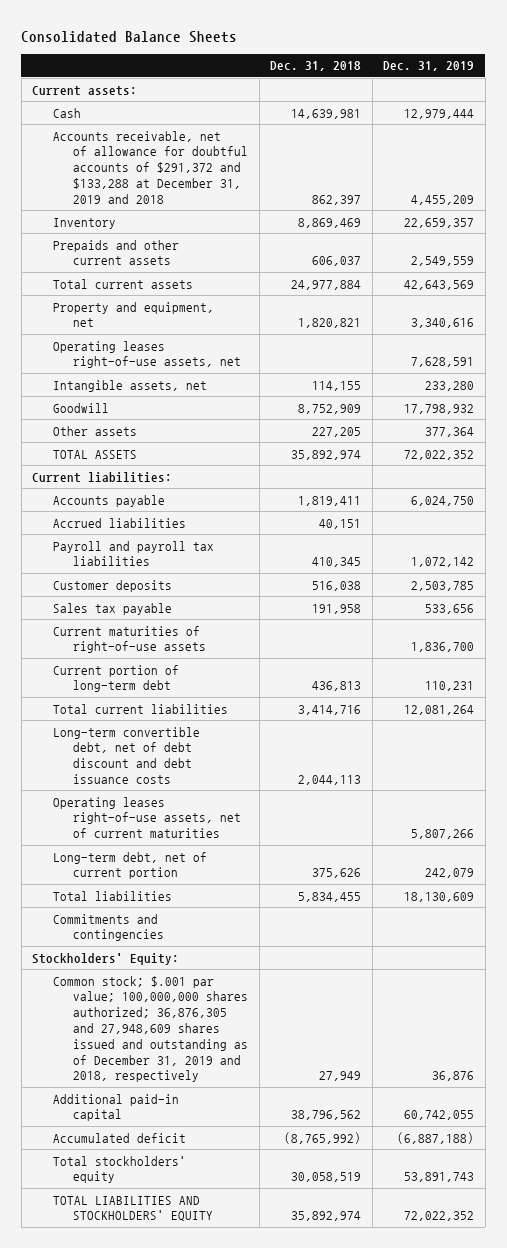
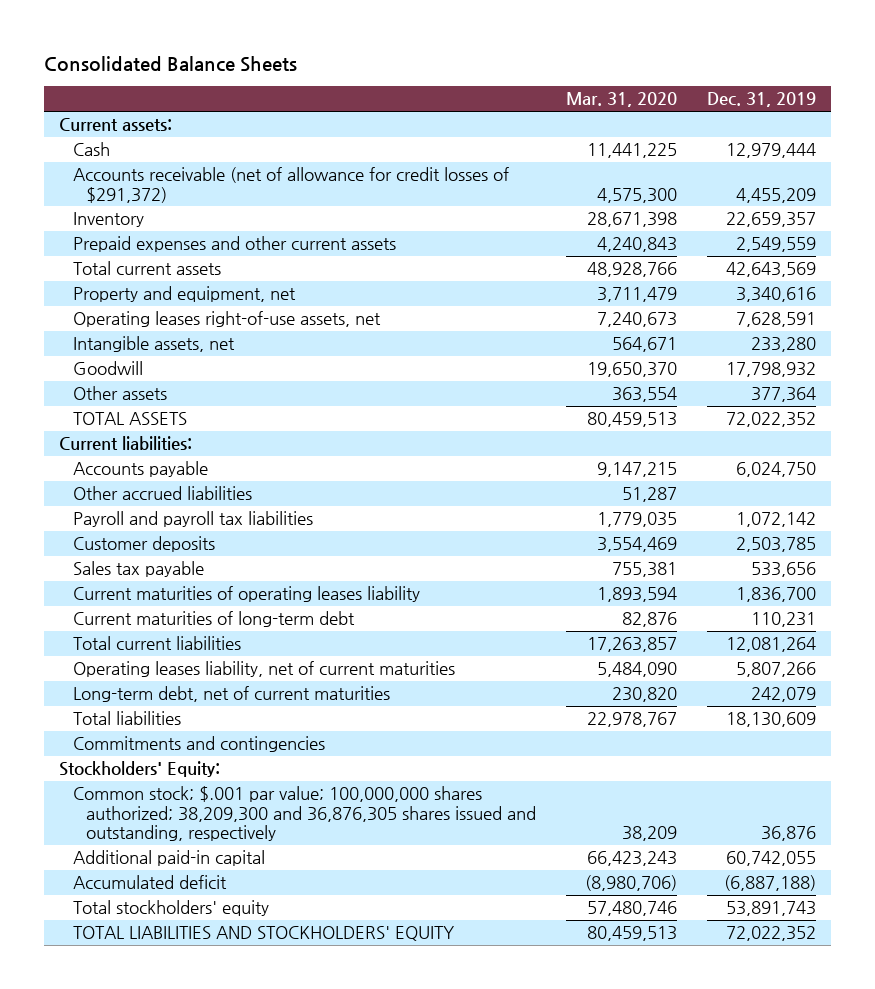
- | Dec. 31, 2018 | Dec. 31, 2019
+ | Mar. 31, 2020 | Dec. 31, 2019
- Accounts receivable, net of allowance for doubtful accounts of $291,372 and $133,288 at December 31, 2019 and 2018 | 862,397 | 4,455,209
+ Accounts receivable (net of allowance for credit losses of $291,372) | 4,575,300 | 4,455,209
- Prepaids and other current assets | 606,037 | 2,549,559
+ Prepaid expenses and other current assets | 4,240,843 | 2,549,559
- Accrued liabilities | 40,151 |
+ Other accrued liabilities | 51,287 |
- Current maturities of right-of-use assets | | 1,836,700
- Current portion of long-term debt | 436,813 | 110,231
+ Current maturities of operating leases liability | 1,893,594 | 1,836,700
+ Current maturities of long-term debt | 82,876 | 110,231
- Long-term convertible debt, net of debt discount and debt issuance costs | 2,044,113 |
- Operating leases right-of-use assets, net of current maturities | | 5,807,266
- Long-term debt, net of current portion | 375,626 | 242,079
+ Operating leases liability, net of current maturities | 5,484,090 | 5,807,266
+ Long-term debt, net of current maturities | 230,820 | 242,079
- Common stock; $.001 par value; 100,000,000 shares authorized; 36,876,305 and 27,948,609 shares issued and outstanding as of December 31, 2019 and 2018, respectively | 27,949 | 36,876
+ Common stock; $.001 par value; 100,000,000 shares authorized; 38,209,300 and 36,876,305 shares issued and outstanding, respectively | 38,209 | 36,876

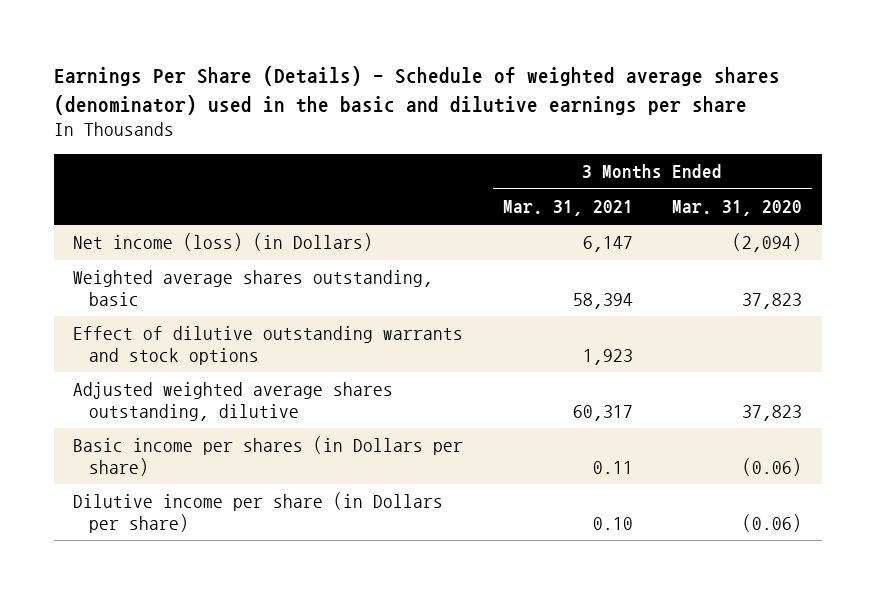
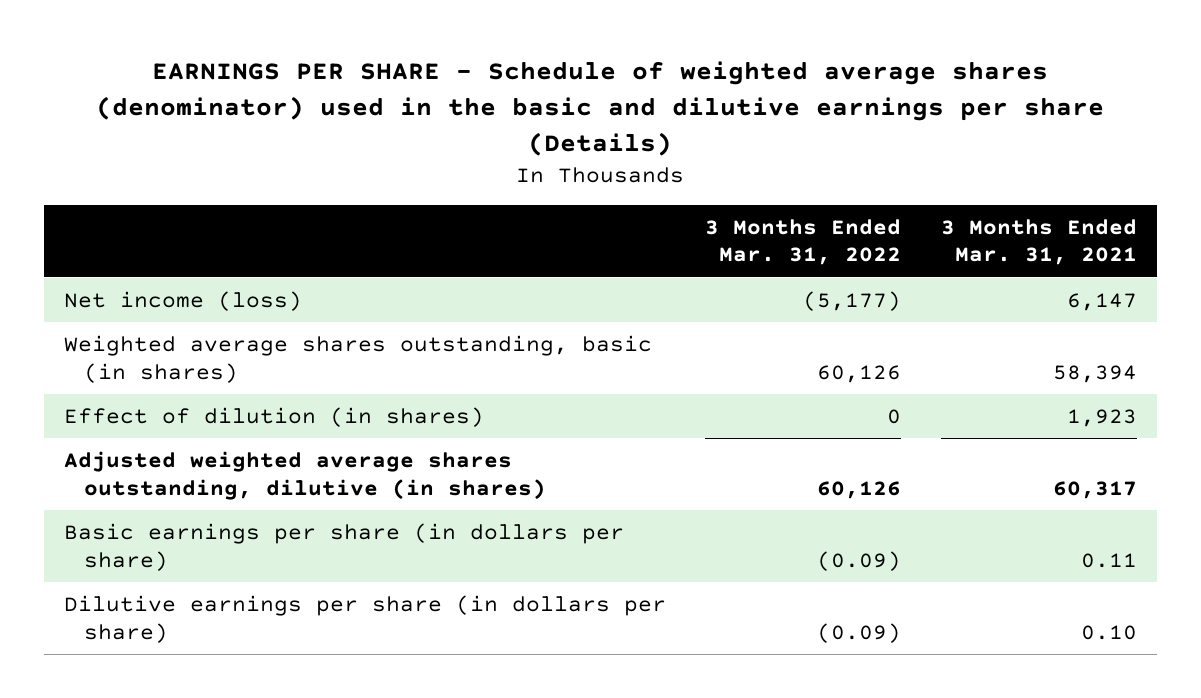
- Earnings Per Share (Details) - Schedule of weighted average shares (denominator) used in the basic and dilutive earnings per share
+ EARNINGS PER SHARE - Schedule of weighted average shares (denominator) used in the basic and dilutive earnings per share (Details)
- | 3 Months Ended Mar. 31, 2021 | 3 Months Ended Mar. 31, 2020
+ | 3 Months Ended Mar. 31, 2022 | 3 Months Ended Mar. 31, 2021
- Net income (loss) (in Dollars) | 6,147 | (2,094)
- Weighted average shares outstanding, basic | 58,394 | 37,823
- Effect of dilutive outstanding warrants and stock options | 1,923 |
- Adjusted weighted average shares outstanding, dilutive | 60,317 | 37,823
- Basic income per shares (in Dollars per share) | 0.11 | (0.06)
- Dilutive income per share (in Dollars per share) | 0.10 | (0.06)
+ Net income (loss) | (5,177) | 6,147
+ Weighted average shares outstanding, basic (in shares) | 60,126 | 58,394
+ Effect of dilution (in shares) | 0 | 1,923
+ Adjusted weighted average shares outstanding, dilutive (in shares) | 60,126 | 60,317
+ Basic earnings per share (in dollars per share) | (0.09) | 0.11
+ Dilutive earnings per share (in dollars per share) | (0.09) | 0.10

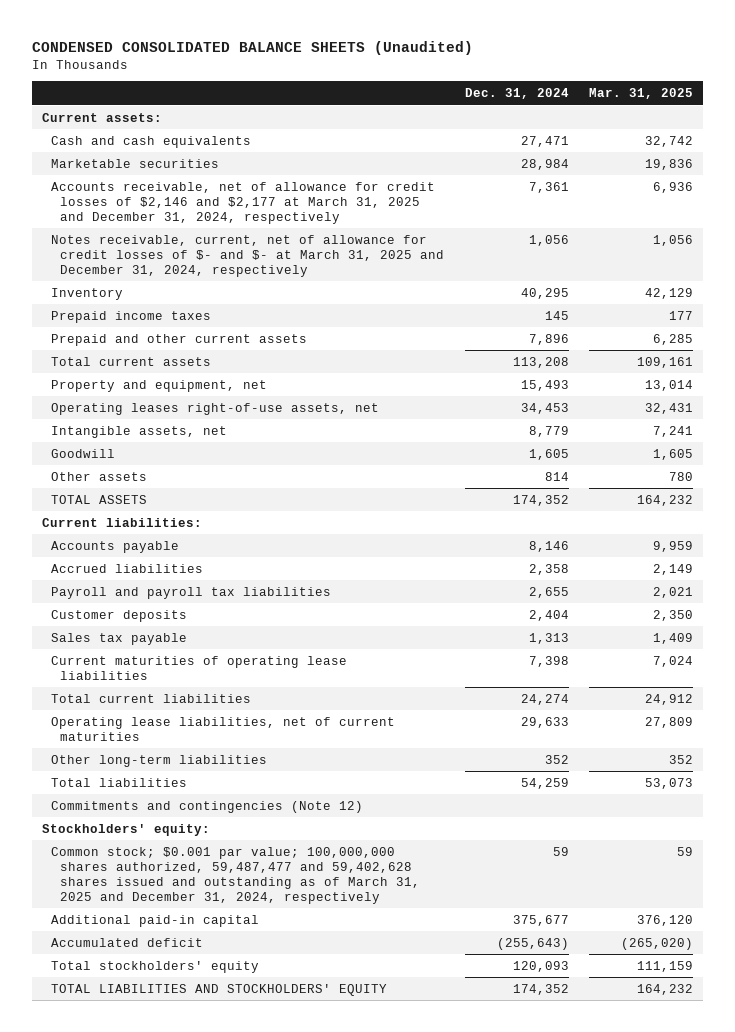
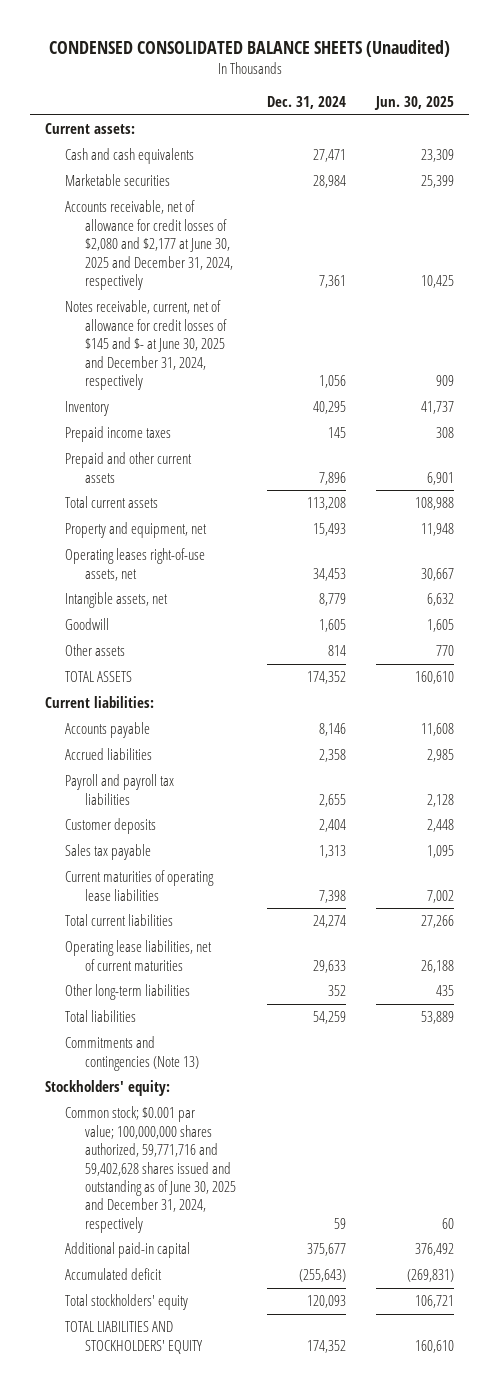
- | Dec. 31, 2024 | Mar. 31, 2025
+ | Dec. 31, 2024 | Jun. 30, 2025
- Accounts receivable, net of allowance for credit losses of $2,146 and $2,177 at March 31, 2025 and December 31, 2024, respectively | 7,361 | 6,936
- Notes receivable, current, net of allowance for credit losses of $- and $- at March 31, 2025 and December 31, 2024, respectively | 1,056 | 1,056
+ Accounts receivable, net of allowance for credit losses of $2,080 and $2,177 at June 30, 2025 and December 31, 2024, respectively | 7,361 | 10,425
+ Notes receivable, current, net of allowance for credit losses of $145 and $- at June 30, 2025 and December 31, 2024, respectively | 1,056 | 909
- Commitments and contingencies (Note 12)
+ Commitments and contingencies (Note 13)
- Common stock; $0.001 par value; 100,000,000 shares authorized, 59,487,477 and 59,402,628 shares issued and outstanding as of March 31, 2025 and December 31, 2024, respectively | 59 | 59
+ Common stock; $0.001 par value; 100,000,000 shares authorized, 59,771,716 and 59,402,628 shares issued and outstanding as of June 30, 2025 and December 31, 2024, respectively | 59 | 60

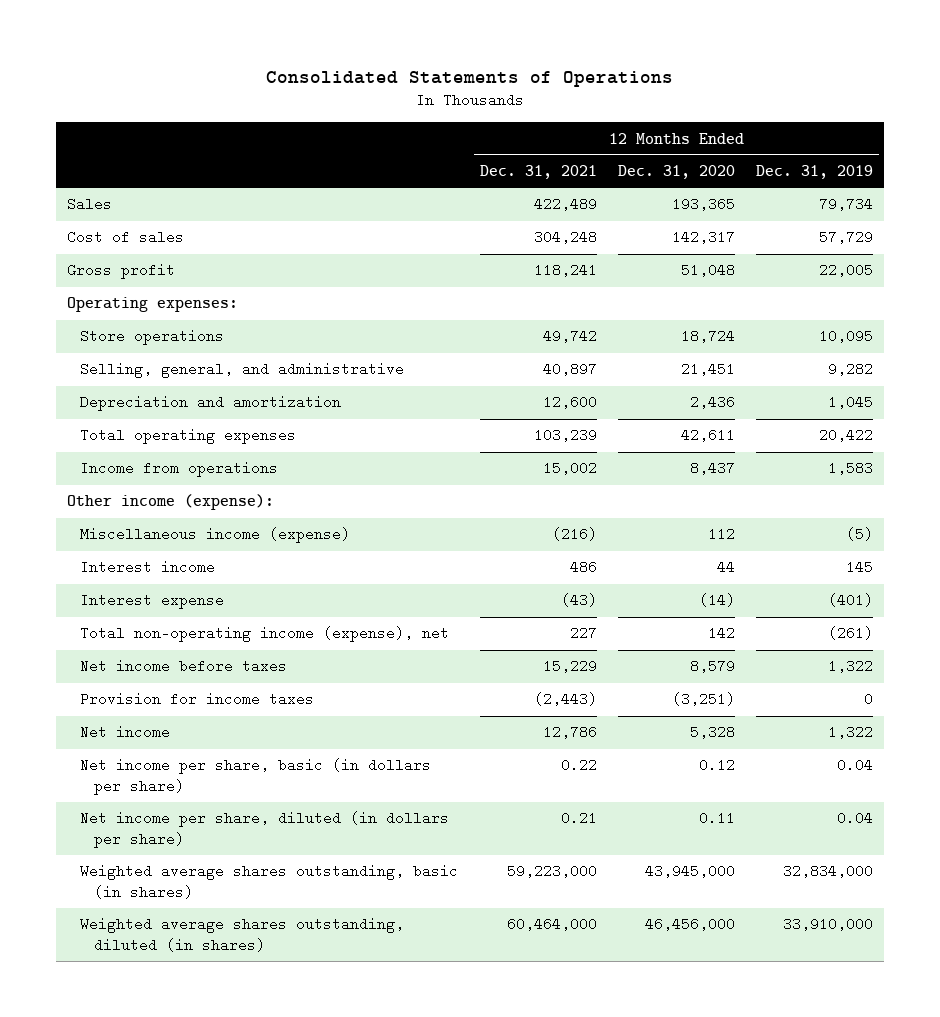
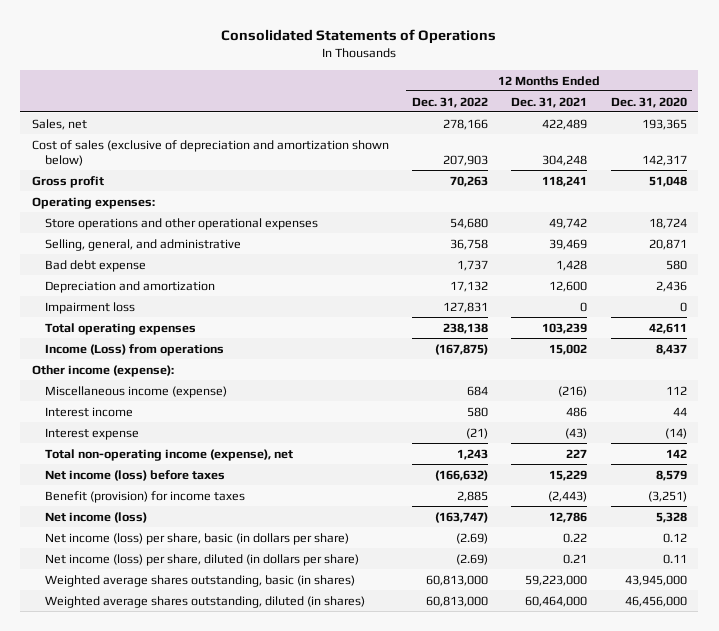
- | 12 Months Ended Dec. 31, 2021 | 12 Months Ended Dec. 31, 2020 | 12 Months Ended Dec. 31, 2019
+ | 12 Months Ended Dec. 31, 2022 | 12 Months Ended Dec. 31, 2021 | 12 Months Ended Dec. 31, 2020
- Sales | 422,489 | 193,365 | 79,734
- Cost of sales | 304,248 | 142,317 | 57,729
+ Sales, net | 278,166 | 422,489 | 193,365
+ Cost of sales (exclusive of depreciation and amortization shown below) | 207,903 | 304,248 | 142,317
- Store operations | 49,742 | 18,724 | 10,095
- Selling, general, and administrative | 40,897 | 21,451 | 9,282
+ Store operations and other operational expenses | 54,680 | 49,742 | 18,724
+ Selling, general, and administrative | 36,758 | 39,469 | 20,871
+ Bad debt expense | 1,737 | 1,428 | 580
+ Impairment loss | 127,831 | 0 | 0
- Income from operations | 15,002 | 8,437 | 1,583
+ Income (Loss) from operations | (167,875) | 15,002 | 8,437
- Net income before taxes | 15,229 | 8,579 | 1,322
- Provision for income taxes | (2,443) | (3,251) | 0
- Net income | 12,786 | 5,328 | 1,322
- Net income per share, basic (in dollars per share) | 0.22 | 0.12 | 0.04
- Net income per share, diluted (in dollars per share) | 0.21 | 0.11 | 0.04
+ Net income (loss) before taxes | (166,632) | 15,229 | 8,579
+ Benefit (provision) for income taxes | 2,885 | (2,443) | (3,251)
+ Net income (loss) | (163,747) | 12,786 | 5,328
+ Net income (loss) per share, basic (in dollars per share) | (2.69) | 0.22 | 0.12
+ Net income (loss) per share, diluted (in dollars per share) | (2.69) | 0.21 | 0.11

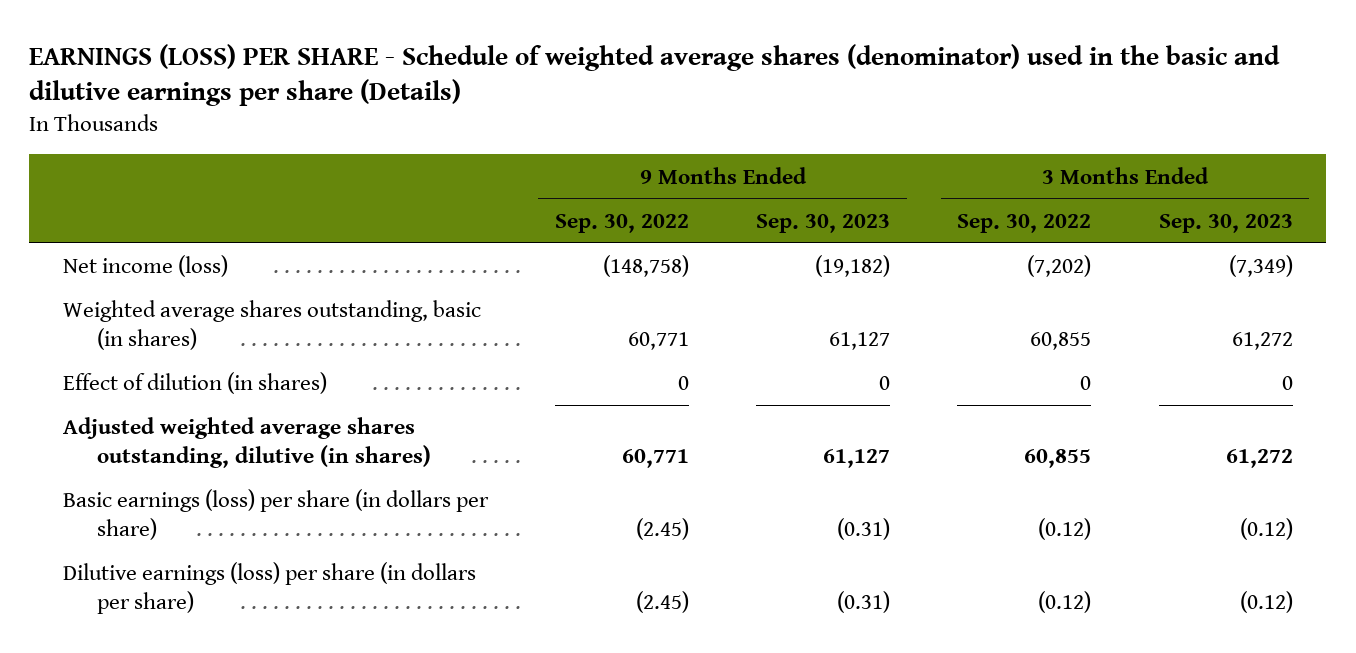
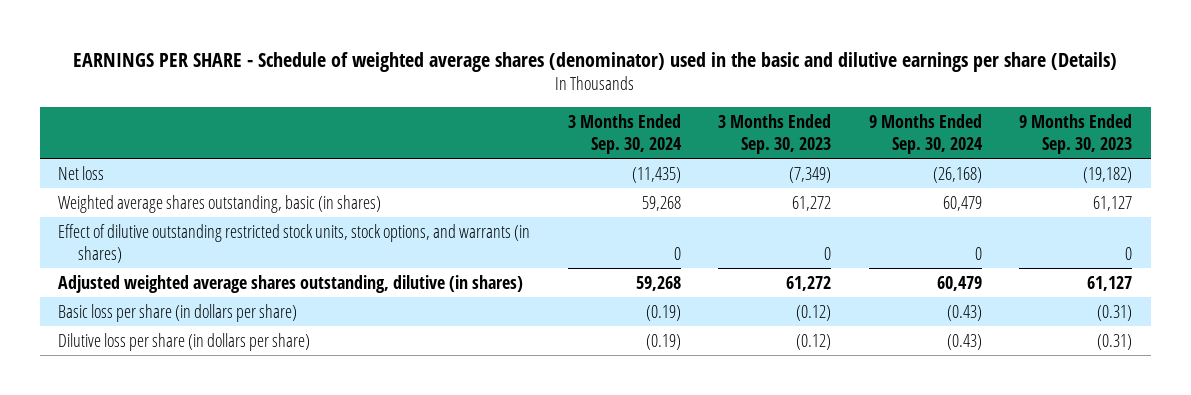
- EARNINGS (LOSS) PER SHARE - Schedule of weighted average shares (denominator) used in the basic and dilutive earnings per share (Details)
+ EARNINGS PER SHARE - Schedule of weighted average shares (denominator) used in the basic and dilutive earnings per share (Details)
- | 9 Months Ended Sep. 30, 2022 | 9 Months Ended Sep. 30, 2023 | 3 Months Ended Sep. 30, 2022 | 3 Months Ended Sep. 30, 2023
+ | 3 Months Ended Sep. 30, 2024 | 3 Months Ended Sep. 30, 2023 | 9 Months Ended Sep. 30, 2024 | 9 Months Ended Sep. 30, 2023
- Net income (loss) | (148,758) | (19,182) | (7,202) | (7,349)
+ Net loss | (11,435) | (7,349) | (26,168) | (19,182)
- Effect of dilution (in shares) | 0 | 0 | 0 | 0
+ Effect of dilutive outstanding restricted stock units, stock options, and warrants (in shares) | 0 | 0 | 0 | 0
- Basic earnings (loss) per share (in dollars per share) | (2.45) | (0.31) | (0.12) | (0.12)
- Dilutive earnings (loss) per share (in dollars per share) | (2.45) | (0.31) | (0.12) | (0.12)
+ Basic loss per share (in dollars per share) | (0.19) | (0.12) | (0.43) | (0.31)
+ Dilutive loss per share (in dollars per share) | (0.19) | (0.12) | (0.43) | (0.31)

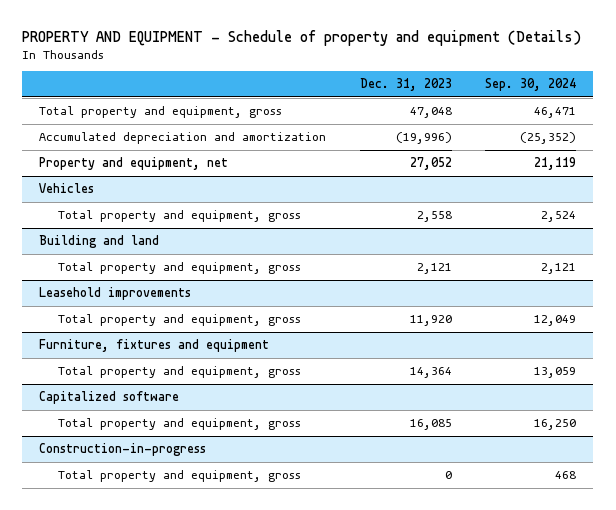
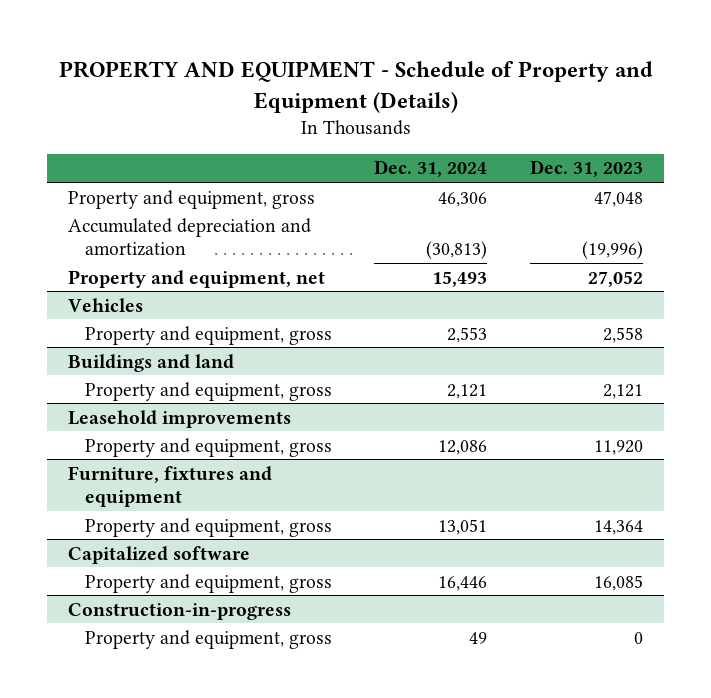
- PROPERTY AND EQUIPMENT - Schedule of property and equipment (Details)
+ PROPERTY AND EQUIPMENT - Schedule of Property and Equipment (Details)
- | Dec. 31, 2023 | Sep. 30, 2024
+ | Dec. 31, 2024 | Dec. 31, 2023
- Total property and equipment, gross | 47,048 | 46,471
+ Property and equipment, gross | 46,306 | 47,048
@ Vehicles
- Total property and equipment, gross | 2,558 | 2,524
- Building and land
- Total property and equipment, gross | 2,121 | 2,121
@ Vehicles
+ Property and equipment, gross | 2,553 | 2,558
+ Buildings and land
+ Property and equipment, gross | 2,121 | 2,121
@ Leasehold improvements
- Total property and equipment, gross | 11,920 | 12,049
+ Property and equipment, gross | 12,086 | 11,920
@ Furniture, fixtures and equipment
- Total property and equipment, gross | 14,364 | 13,059
+ Property and equipment, gross | 13,051 | 14,364
@ Capitalized software
- Total property and equipment, gross | 16,085 | 16,250
+ Property and equipment, gross | 16,446 | 16,085
@ Construction-in-progress
- Total property and equipment, gross | 0 | 468
+ Property and equipment, gross | 49 | 0

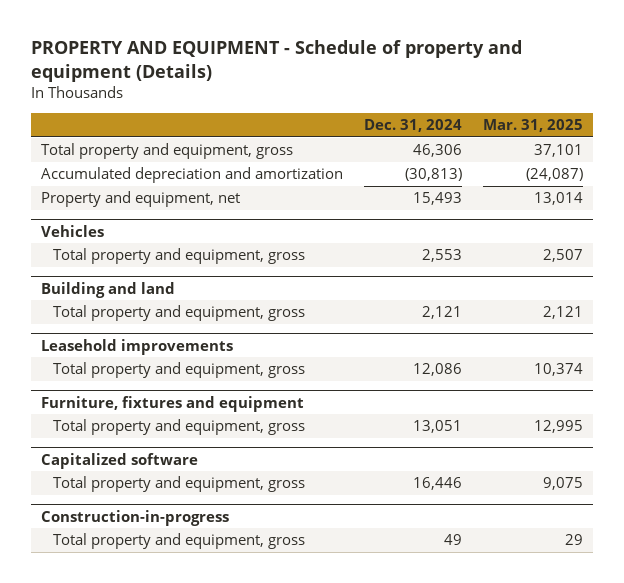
- PROPERTY AND EQUIPMENT - Schedule of Property and Equipment (Details)
+ PROPERTY AND EQUIPMENT - Schedule of property and equipment (Details)
- | Dec. 31, 2024 | Dec. 31, 2023
+ | Dec. 31, 2024 | Mar. 31, 2025
- Property and equipment, gross | 46,306 | 47,048
+ Total property and equipment, gross | 46,306 | 37,101
@ Vehicles
- Property and equipment, gross | 2,553 | 2,558
- Buildings and land
- Property and equipment, gross | 2,121 | 2,121
@ Vehicles
+ Total property and equipment, gross | 2,553 | 2,507
+ Building and land
+ Total property and equipment, gross | 2,121 | 2,121
@ Leasehold improvements
- Property and equipment, gross | 12,086 | 11,920
+ Total property and equipment, gross | 12,086 | 10,374
@ Furniture, fixtures and equipment
- Property and equipment, gross | 13,051 | 14,364
+ Total property and equipment, gross | 13,051 | 12,995
@ Capitalized software
- Property and equipment, gross | 16,446 | 16,085
+ Total property and equipment, gross | 16,446 | 9,075
@ Construction-in-progress
- Property and equipment, gross | 49 | 0
+ Total property and equipment, gross | 49 | 29

